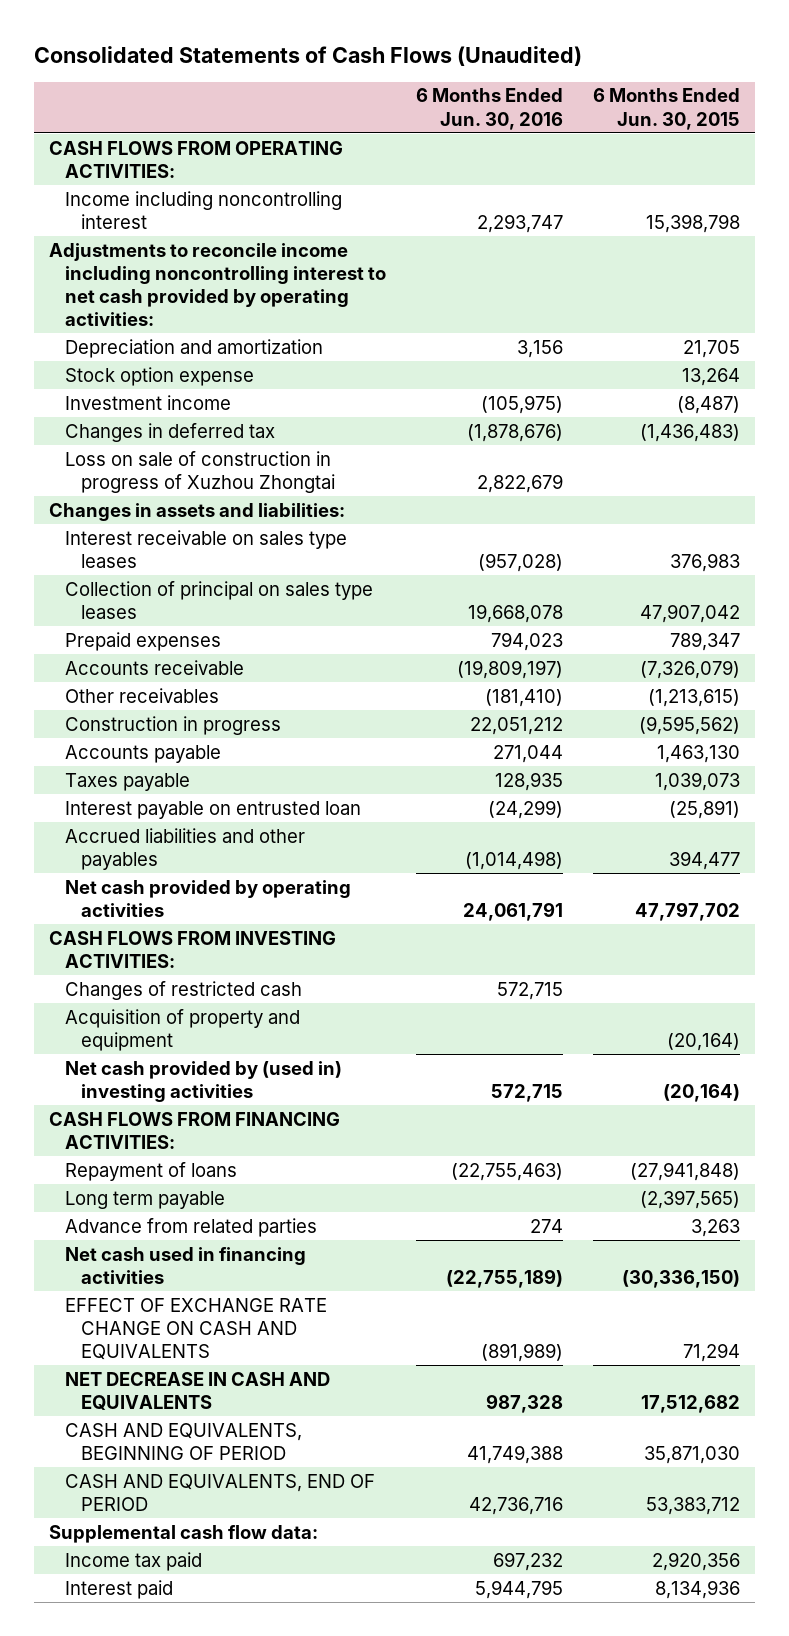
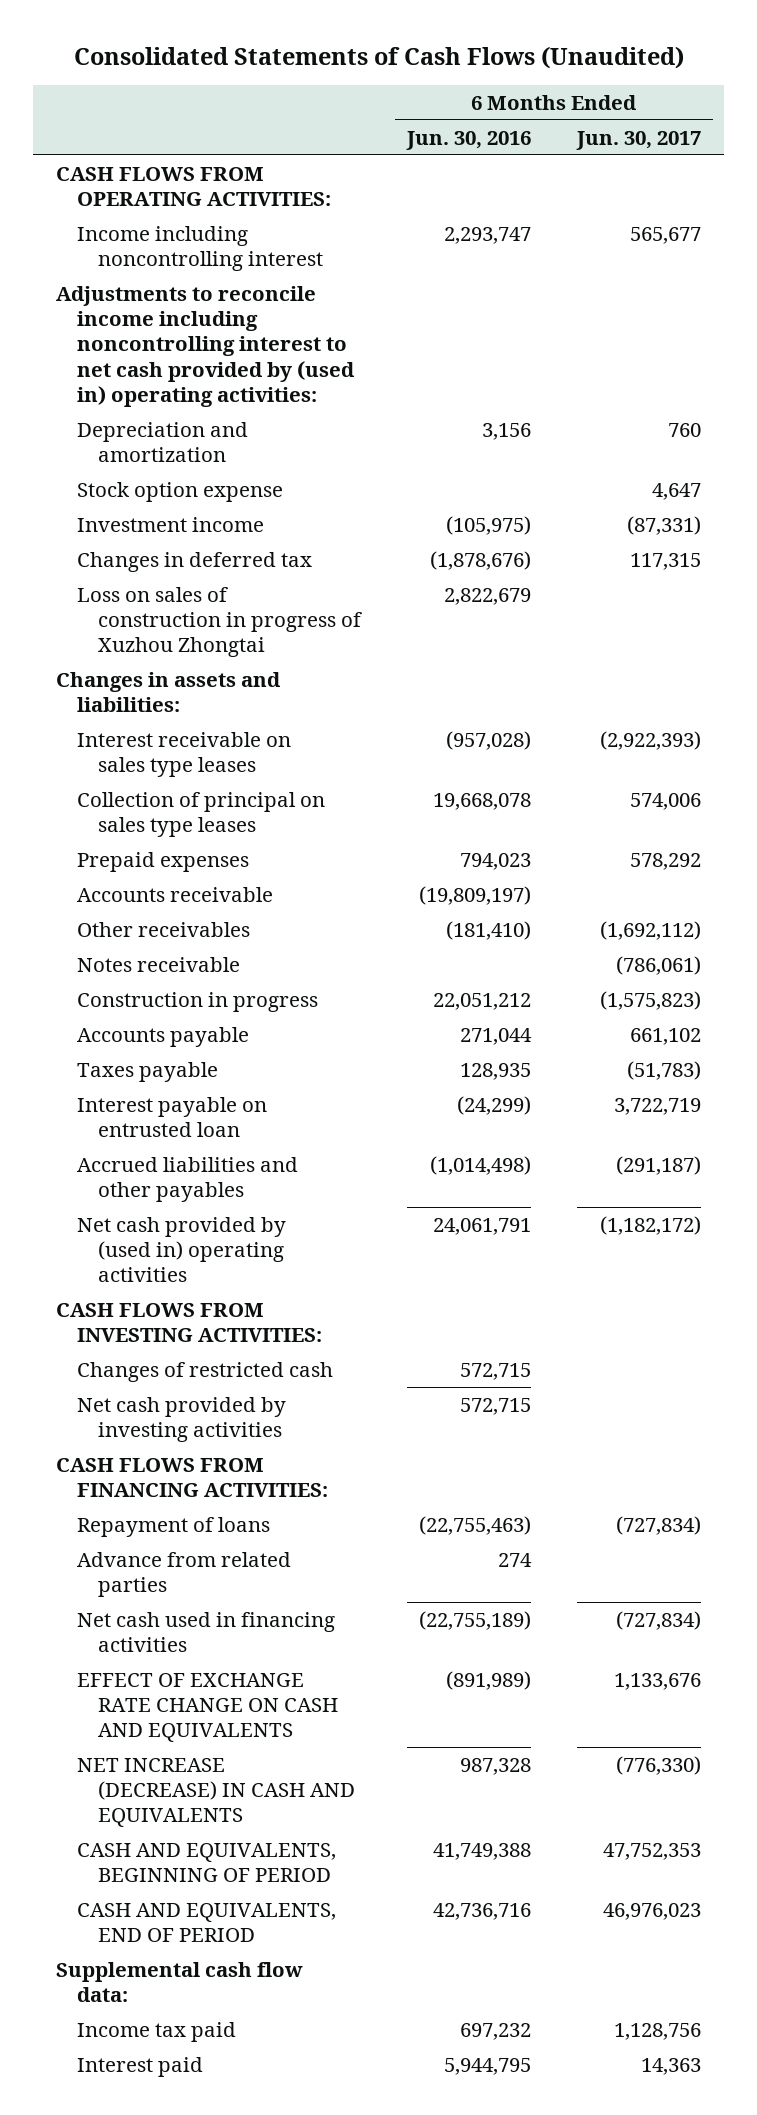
- | 6 Months Ended Jun. 30, 2016 | 6 Months Ended Jun. 30, 2015
+ | 6 Months Ended Jun. 30, 2016 | 6 Months Ended Jun. 30, 2017
- Adjustments to reconcile income including noncontrolling interest to net cash provided by operating activities:
+ Adjustments to reconcile income including noncontrolling interest to net cash provided by (used in) operating activities:
- Loss on sale of construction in progress of Xuzhou Zhongtai | 2,822,679 |
+ Loss on sales of construction in progress of Xuzhou Zhongtai | 2,822,679 |
+ Notes receivable | | (786,061)
- Net cash provided by operating activities | 24,061,791 | 47,797,702
+ Net cash provided by (used in) operating activities | 24,061,791 | (1,182,172)
- Acquisition of property and equipment | | (20,164)
- Net cash provided by (used in) investing activities | 572,715 | (20,164)
+ Net cash provided by investing activities | 572,715 |
- Long term payable | | (2,397,565)
- NET DECREASE IN CASH AND EQUIVALENTS | 987,328 | 17,512,682
+ NET INCREASE (DECREASE) IN CASH AND EQUIVALENTS | 987,328 | (776,330)

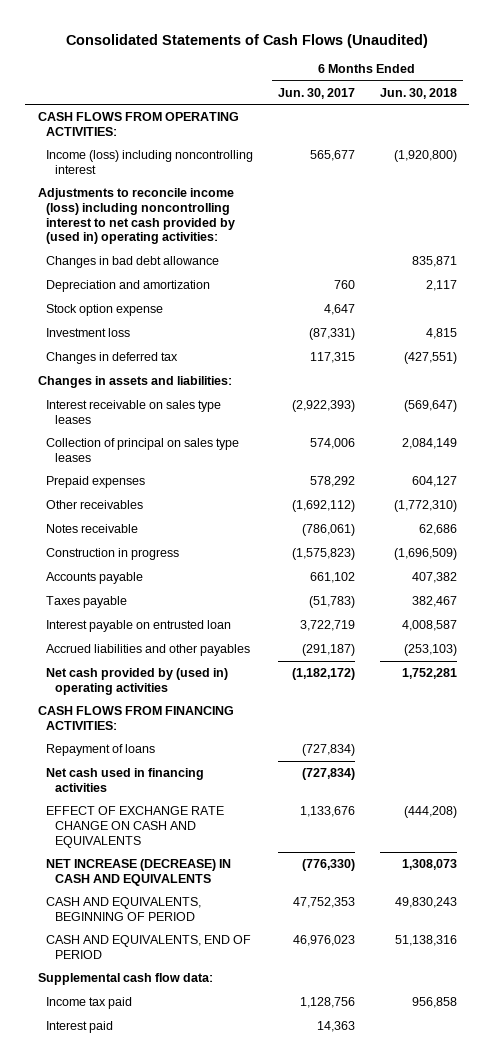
- | 6 Months Ended Jun. 30, 2016 | 6 Months Ended Jun. 30, 2017
+ | 6 Months Ended Jun. 30, 2017 | 6 Months Ended Jun. 30, 2018
- Income including noncontrolling interest | 2,293,747 | 565,677
- Adjustments to reconcile income including noncontrolling interest to net cash provided by (used in) operating activities:
+ Income (loss) including noncontrolling interest | 565,677 | (1,920,800)
+ Adjustments to reconcile income (loss) including noncontrolling interest to net cash provided by (used in) operating activities:
+ Changes in bad debt allowance | | 835,871
- Investment income | (105,975) | (87,331)
+ Investment loss | (87,331) | 4,815
- Loss on sales of construction in progress of Xuzhou Zhongtai | 2,822,679 |
- Accounts receivable | (19,809,197) |
- CASH FLOWS FROM INVESTING ACTIVITIES:
- Changes of restricted cash | 572,715 |
- Net cash provided by investing activities | 572,715 |
- Advance from related parties | 274 |

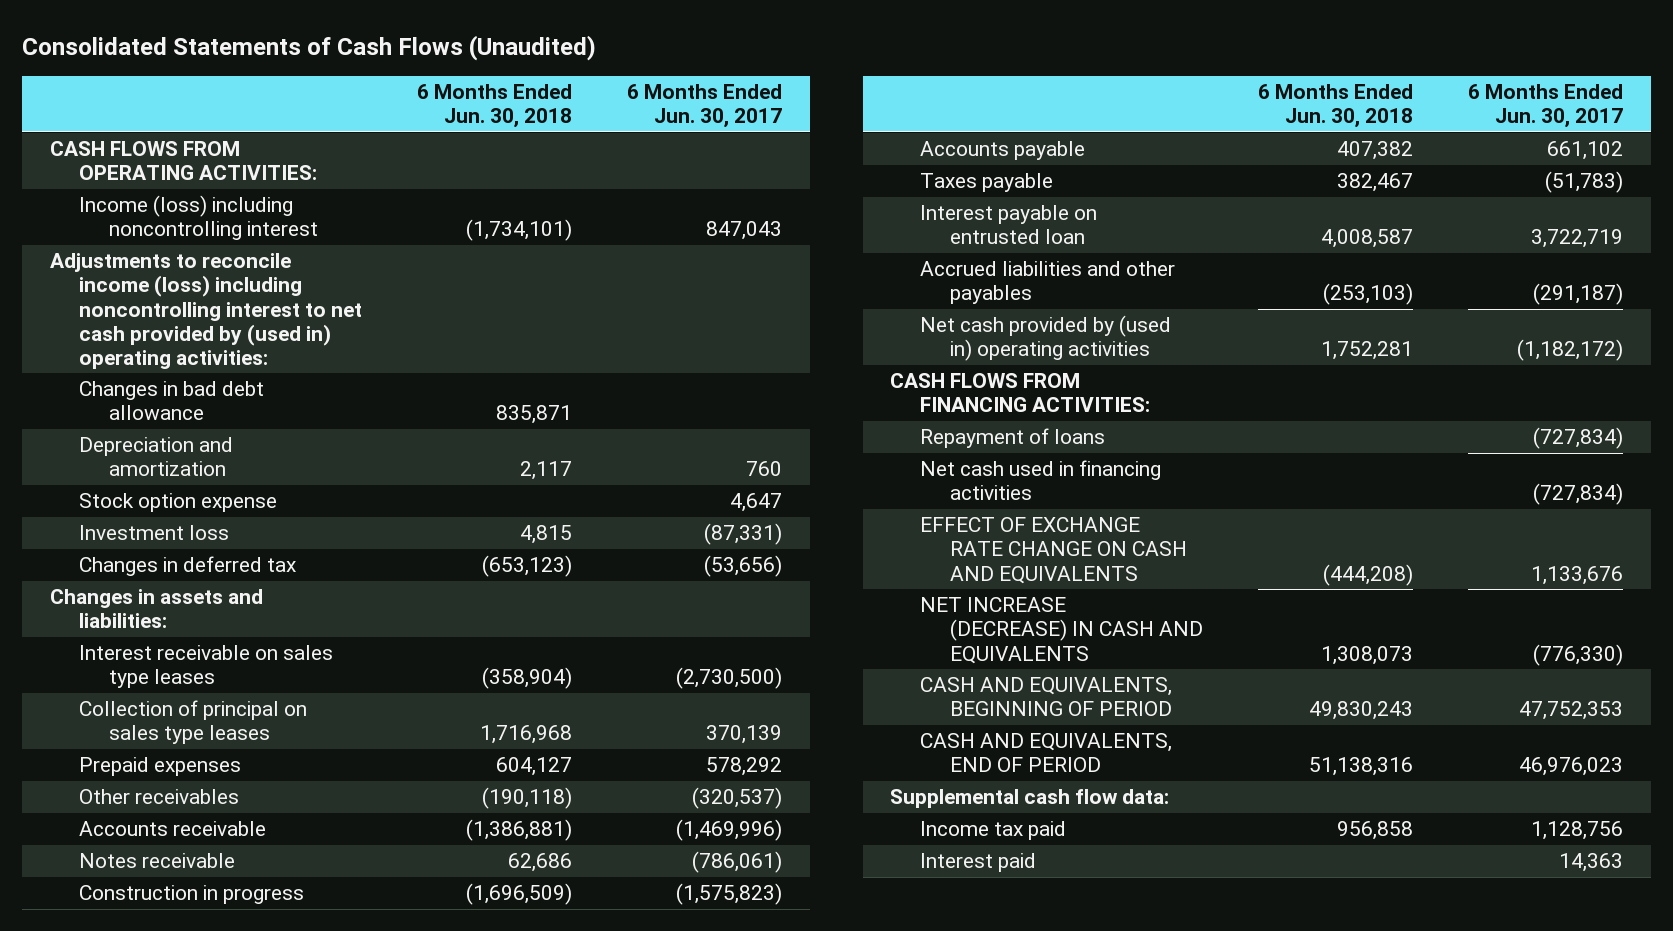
- | 6 Months Ended Jun. 30, 2017 | 6 Months Ended Jun. 30, 2018
+ | 6 Months Ended Jun. 30, 2018 | 6 Months Ended Jun. 30, 2017
- Income (loss) including noncontrolling interest | 565,677 | (1,920,800)
+ Income (loss) including noncontrolling interest | (1,734,101) | 847,043
- Changes in deferred tax | 117,315 | (427,551)
+ Changes in deferred tax | (653,123) | (53,656)
- Interest receivable on sales type leases | (2,922,393) | (569,647)
- Collection of principal on sales type leases | 574,006 | 2,084,149
+ Interest receivable on sales type leases | (358,904) | (2,730,500)
+ Collection of principal on sales type leases | 1,716,968 | 370,139
- Other receivables | (1,692,112) | (1,772,310)
+ Other receivables | (190,118) | (320,537)
+ Accounts receivable | (1,386,881) | (1,469,996)

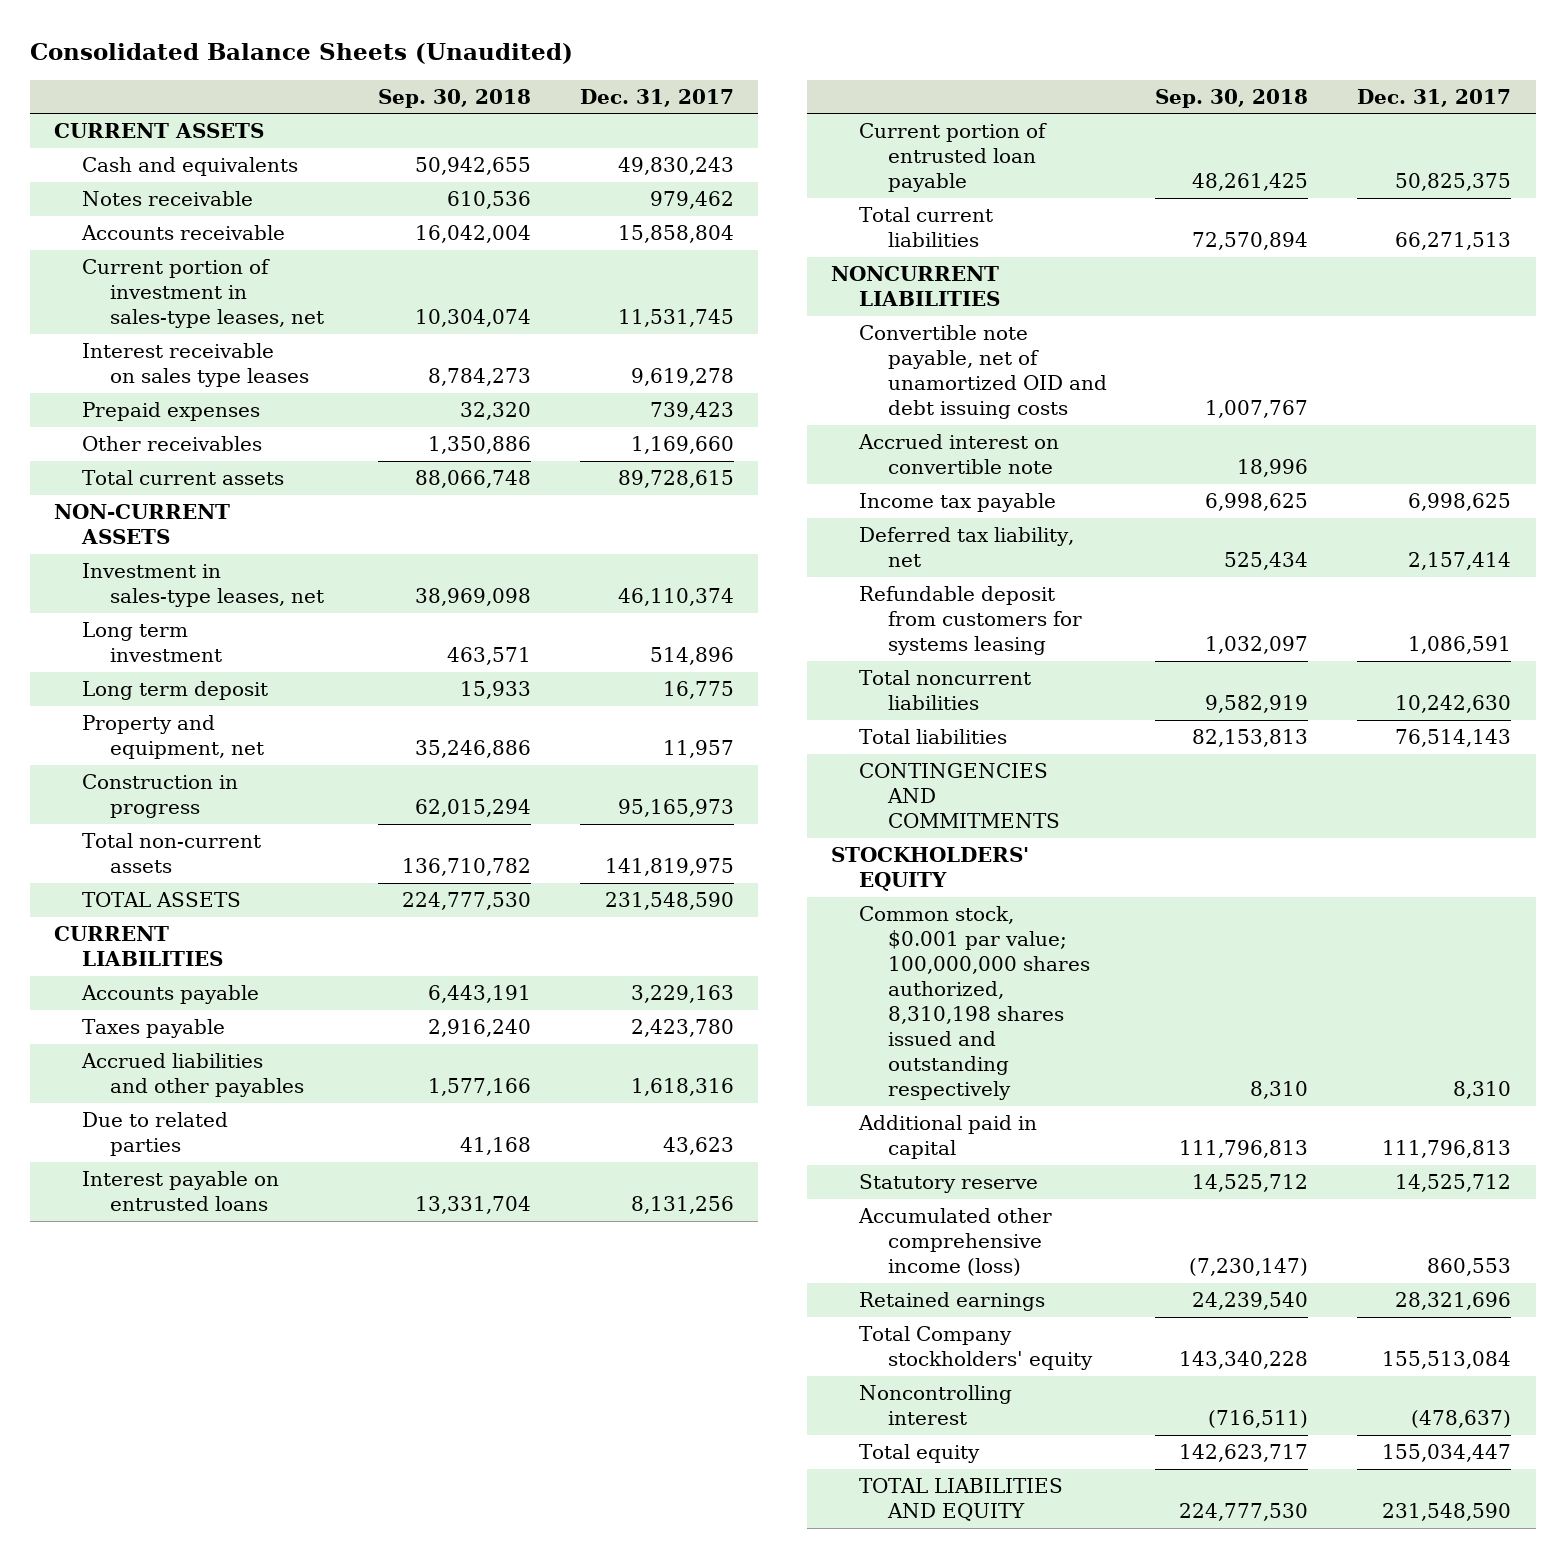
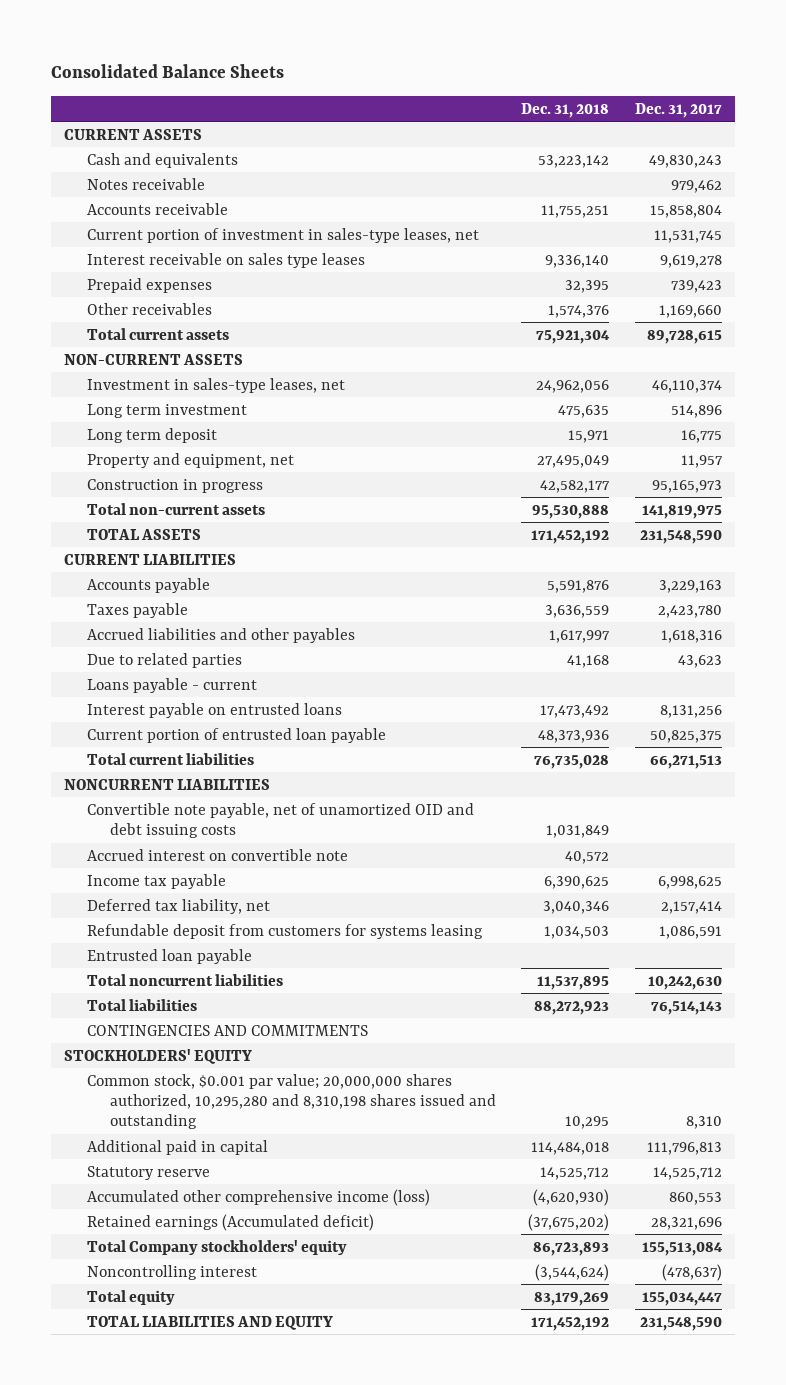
- Consolidated Balance Sheets (Unaudited)
+ Consolidated Balance Sheets
- | Sep. 30, 2018 | Dec. 31, 2017
+ | Dec. 31, 2018 | Dec. 31, 2017
+ Loans payable - current
+ Entrusted loan payable
- Common stock, $0.001 par value; 100,000,000 shares authorized, 8,310,198 shares issued and outstanding respectively | 8,310 | 8,310
+ Common stock, $0.001 par value; 20,000,000 shares authorized, 10,295,280 and 8,310,198 shares issued and outstanding | 10,295 | 8,310
- Retained earnings | 24,239,540 | 28,321,696
+ Retained earnings (Accumulated deficit) | (37,675,202) | 28,321,696

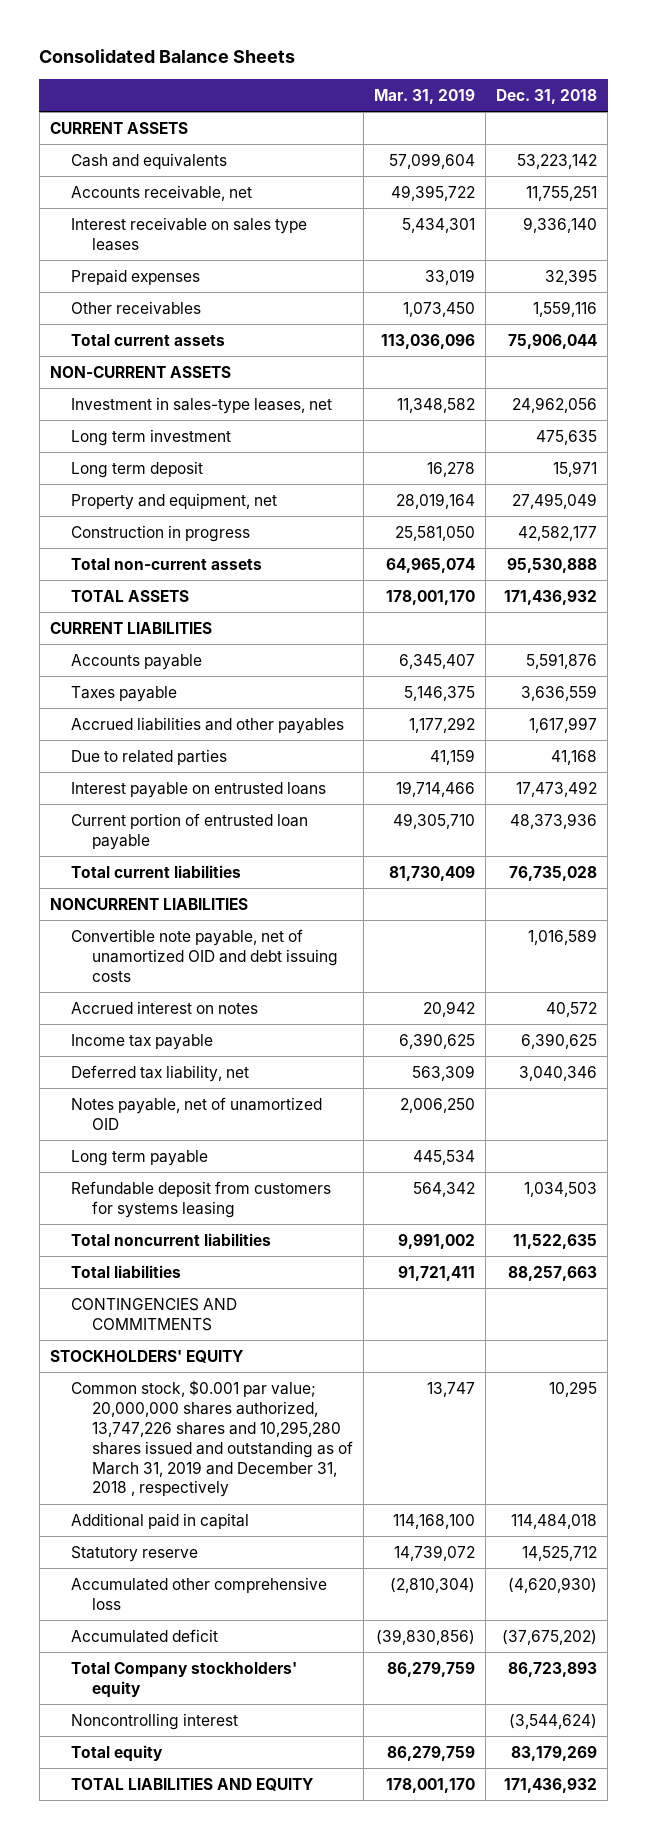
- | Dec. 31, 2018 | Dec. 31, 2017
+ | Mar. 31, 2019 | Dec. 31, 2018
- Notes receivable | | 979,462
- Accounts receivable | 11,755,251 | 15,858,804
- Current portion of investment in sales-type leases, net | | 11,531,745
+ Accounts receivable, net | 49,395,722 | 11,755,251
- Other receivables | 1,574,376 | 1,169,660
- Total current assets | 75,921,304 | 89,728,615
+ Other receivables | 1,073,450 | 1,559,116
+ Total current assets | 113,036,096 | 75,906,044
- TOTAL ASSETS | 171,452,192 | 231,548,590
+ TOTAL ASSETS | 178,001,170 | 171,436,932
- Loans payable - current
- Convertible note payable, net of unamortized OID and debt issuing costs | 1,031,849 |
- Accrued interest on convertible note | 40,572 |
+ Convertible note payable, net of unamortized OID and debt issuing costs | | 1,016,589
+ Accrued interest on notes | 20,942 | 40,572
+ Notes payable, net of unamortized OID | 2,006,250 |
+ Long term payable | 445,534 |
- Entrusted loan payable
- Total noncurrent liabilities | 11,537,895 | 10,242,630
- Total liabilities | 88,272,923 | 76,514,143
+ Total noncurrent liabilities | 9,991,002 | 11,522,635
+ Total liabilities | 91,721,411 | 88,257,663
- Common stock, $0.001 par value; 20,000,000 shares authorized, 10,295,280 and 8,310,198 shares issued and outstanding | 10,295 | 8,310
+ Common stock, $0.001 par value; 20,000,000 shares authorized, 13,747,226 shares and 10,295,280 shares issued and outstanding as of March 31, 2019 and December 31, 2018 , respectively | 13,747 | 10,295
- Accumulated other comprehensive income (loss) | (4,620,930) | 860,553
- Retained earnings (Accumulated deficit) | (37,675,202) | 28,321,696
+ Accumulated other comprehensive loss | (2,810,304) | (4,620,930)
+ Accumulated deficit | (39,830,856) | (37,675,202)
- TOTAL LIABILITIES AND EQUITY | 171,452,192 | 231,548,590
+ TOTAL LIABILITIES AND EQUITY | 178,001,170 | 171,436,932

